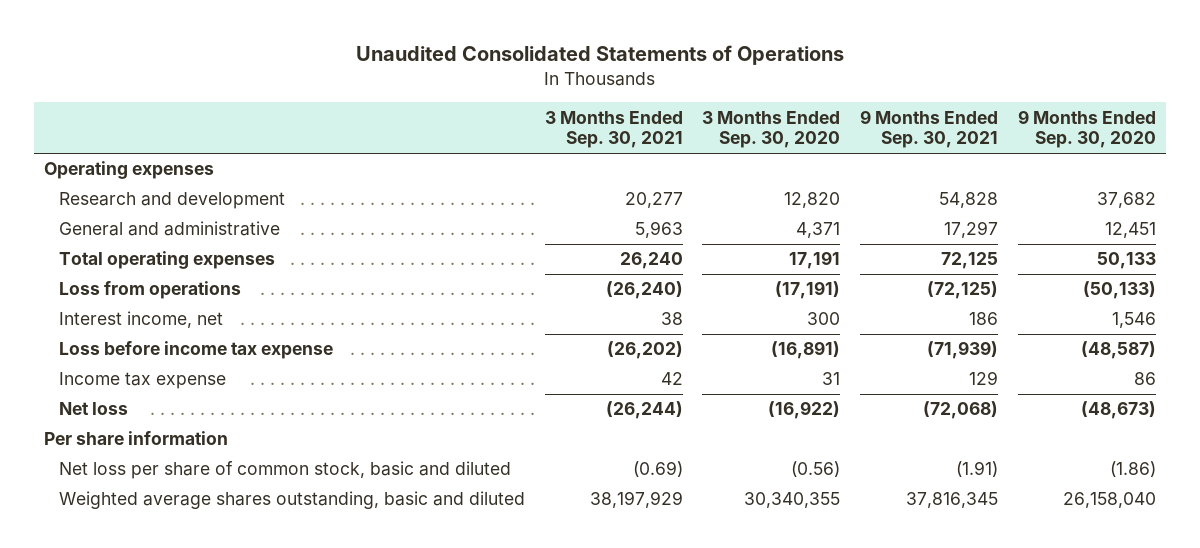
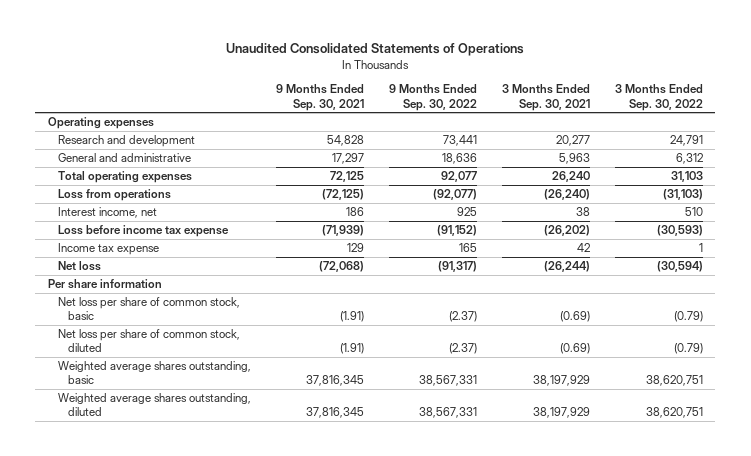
- | 3 Months Ended Sep. 30, 2021 | 3 Months Ended Sep. 30, 2020 | 9 Months Ended Sep. 30, 2021 | 9 Months Ended Sep. 30, 2020
+ | 9 Months Ended Sep. 30, 2021 | 9 Months Ended Sep. 30, 2022 | 3 Months Ended Sep. 30, 2021 | 3 Months Ended Sep. 30, 2022
- Net loss per share of common stock, basic and diluted | (0.69) | (0.56) | (1.91) | (1.86)
- Weighted average shares outstanding, basic and diluted | 38,197,929 | 30,340,355 | 37,816,345 | 26,158,040
+ Net loss per share of common stock, basic | (1.91) | (2.37) | (0.69) | (0.79)
+ Net loss per share of common stock, diluted | (1.91) | (2.37) | (0.69) | (0.79)
+ Weighted average shares outstanding, basic | 37,816,345 | 38,567,331 | 38,197,929 | 38,620,751
+ Weighted average shares outstanding, diluted | 37,816,345 | 38,567,331 | 38,197,929 | 38,620,751

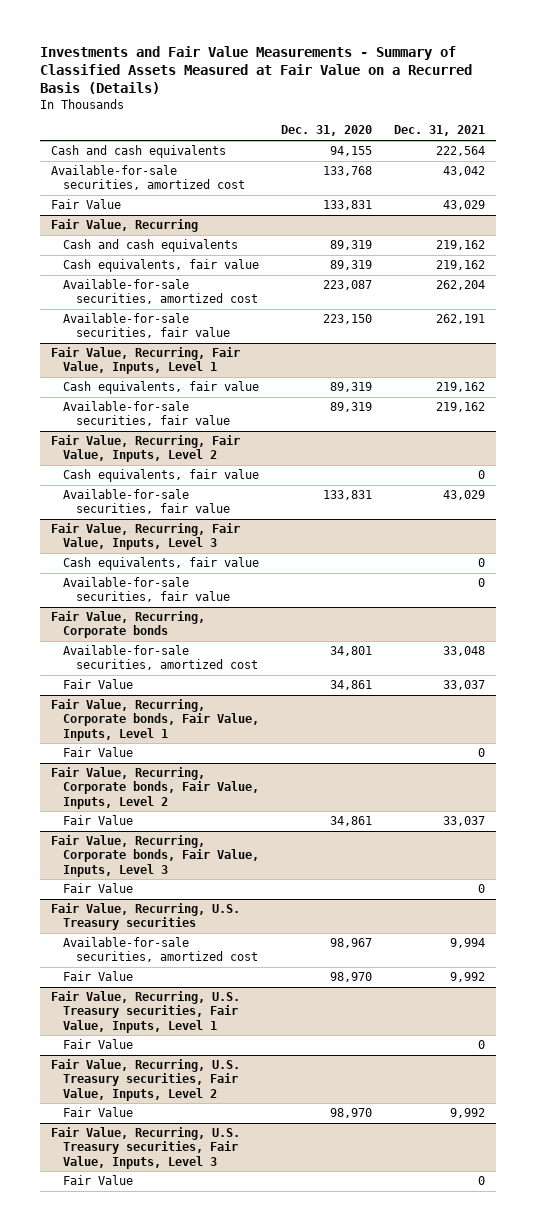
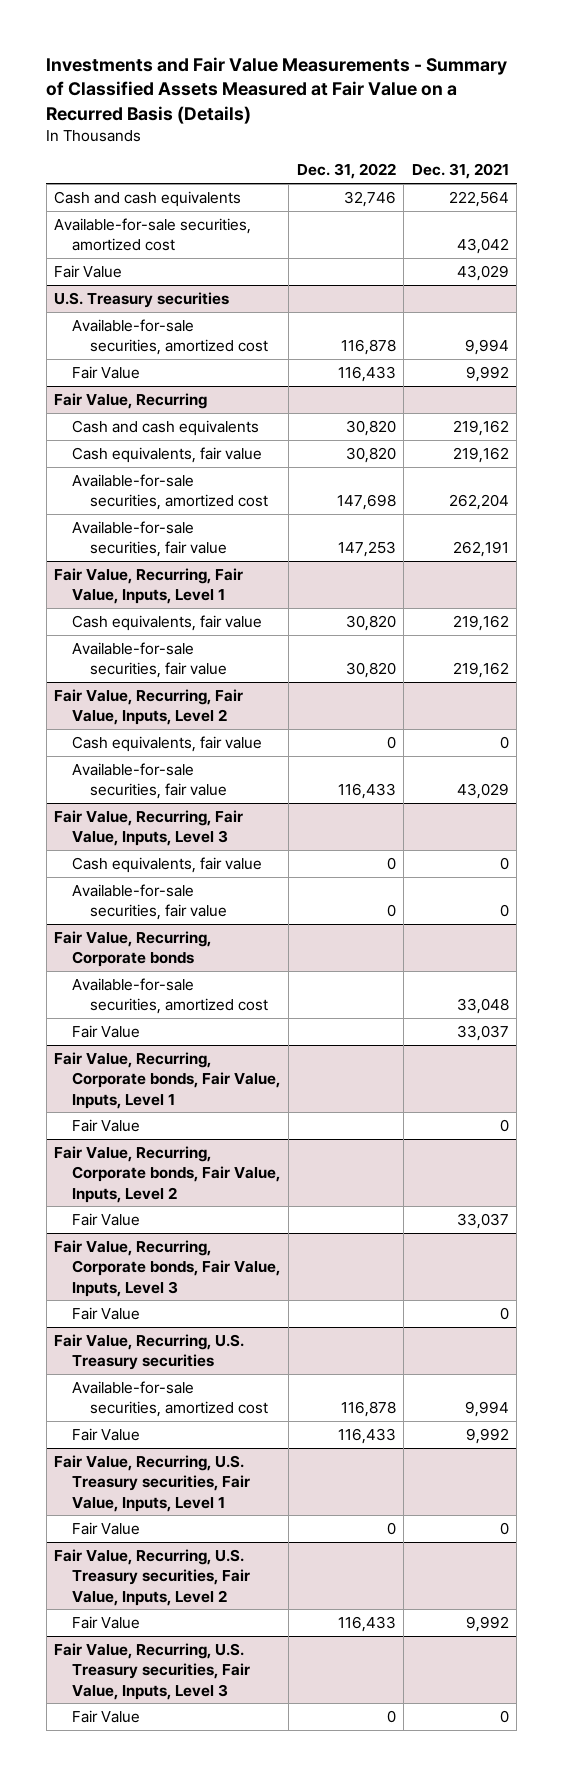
- | Dec. 31, 2020 | Dec. 31, 2021
+ | Dec. 31, 2022 | Dec. 31, 2021
+ U.S. Treasury securities
+ Available-for-sale securities, amortized cost | 116,878 | 9,994
+ Fair Value | 116,433 | 9,992

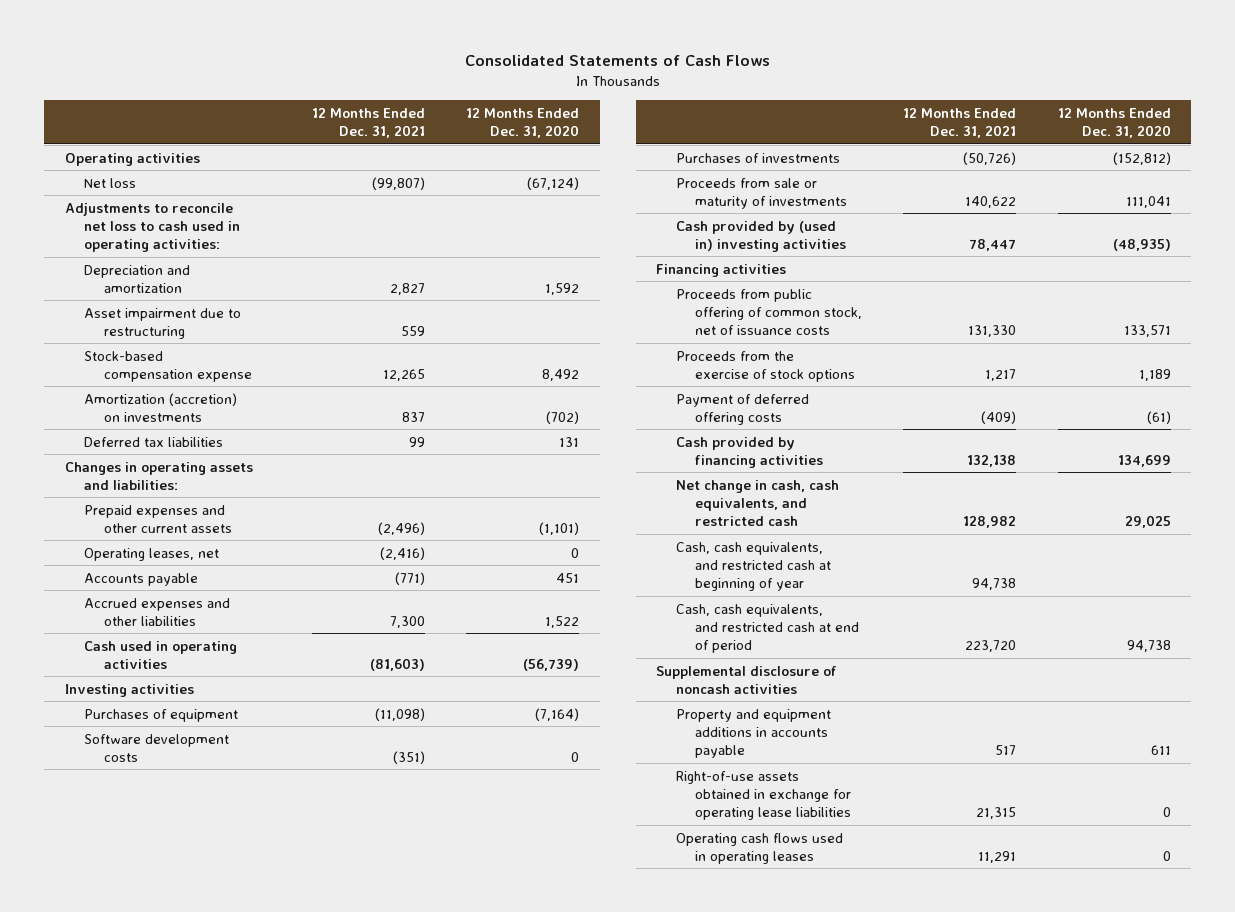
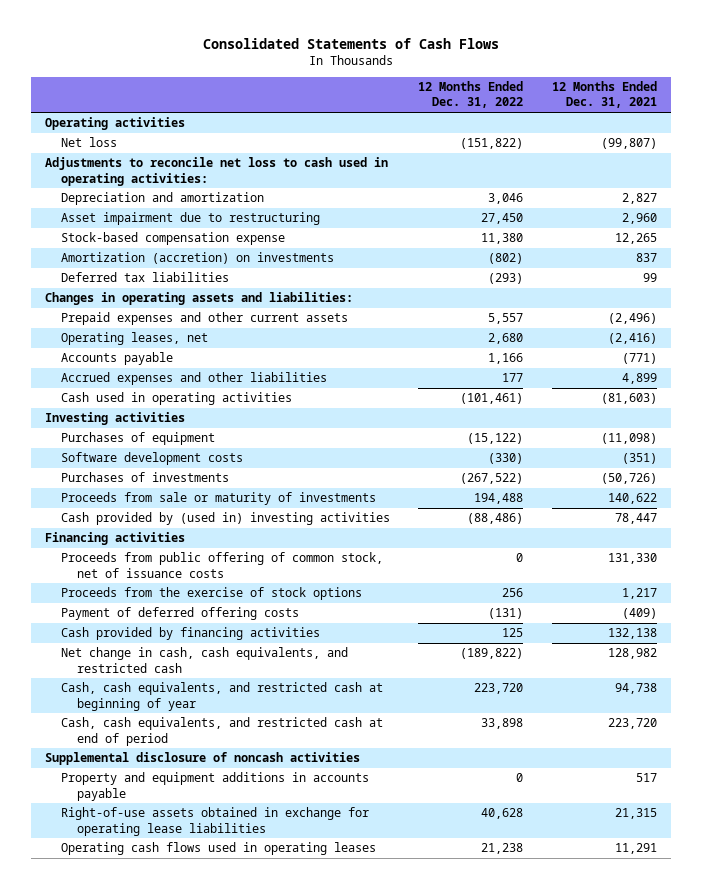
- | 12 Months Ended Dec. 31, 2021 | 12 Months Ended Dec. 31, 2020
+ | 12 Months Ended Dec. 31, 2022 | 12 Months Ended Dec. 31, 2021
- Asset impairment due to restructuring | 559 |
+ Asset impairment due to restructuring | 27,450 | 2,960
- Accrued expenses and other liabilities | 7,300 | 1,522
+ Accrued expenses and other liabilities | 177 | 4,899

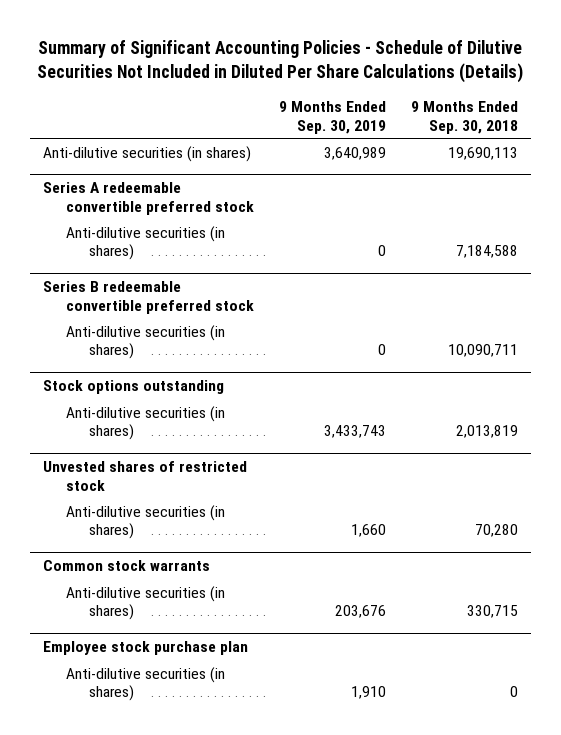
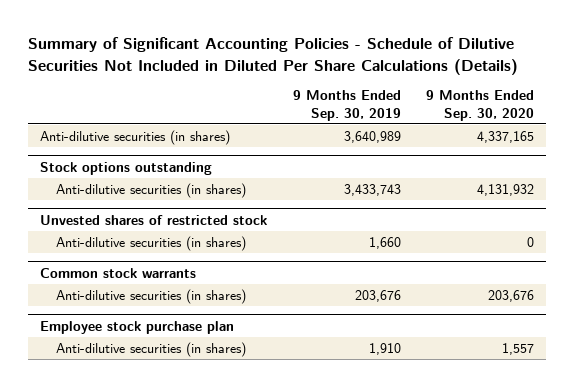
- | 9 Months Ended Sep. 30, 2019 | 9 Months Ended Sep. 30, 2018
+ | 9 Months Ended Sep. 30, 2019 | 9 Months Ended Sep. 30, 2020
- Series A redeemable convertible preferred stock
- Anti-dilutive securities (in shares) | 0 | 7,184,588
- Series B redeemable convertible preferred stock
- Anti-dilutive securities (in shares) | 0 | 10,090,711

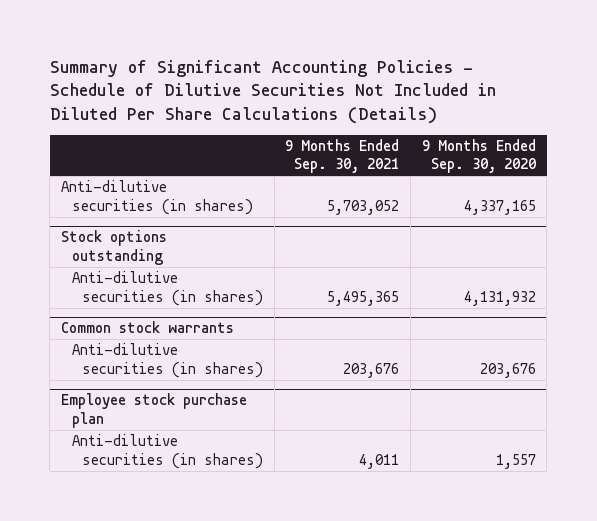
- | 9 Months Ended Sep. 30, 2019 | 9 Months Ended Sep. 30, 2020
+ | 9 Months Ended Sep. 30, 2021 | 9 Months Ended Sep. 30, 2020
- Unvested shares of restricted stock
- Anti-dilutive securities (in shares) | 1,660 | 0

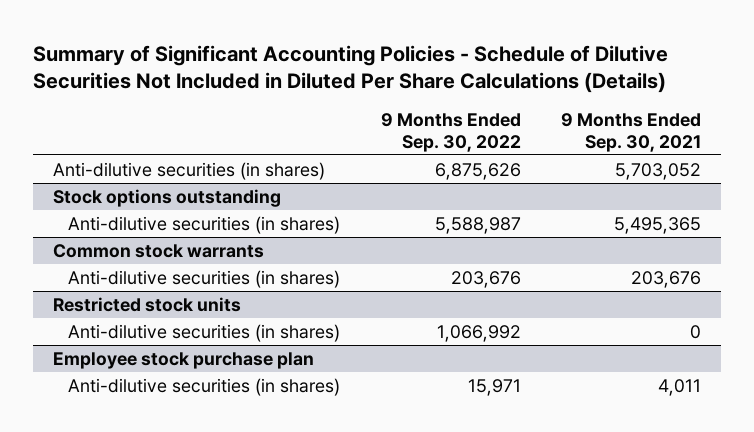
- | 9 Months Ended Sep. 30, 2021 | 9 Months Ended Sep. 30, 2020
+ | 9 Months Ended Sep. 30, 2022 | 9 Months Ended Sep. 30, 2021
+ Restricted stock units
+ Anti-dilutive securities (in shares) | 1,066,992 | 0

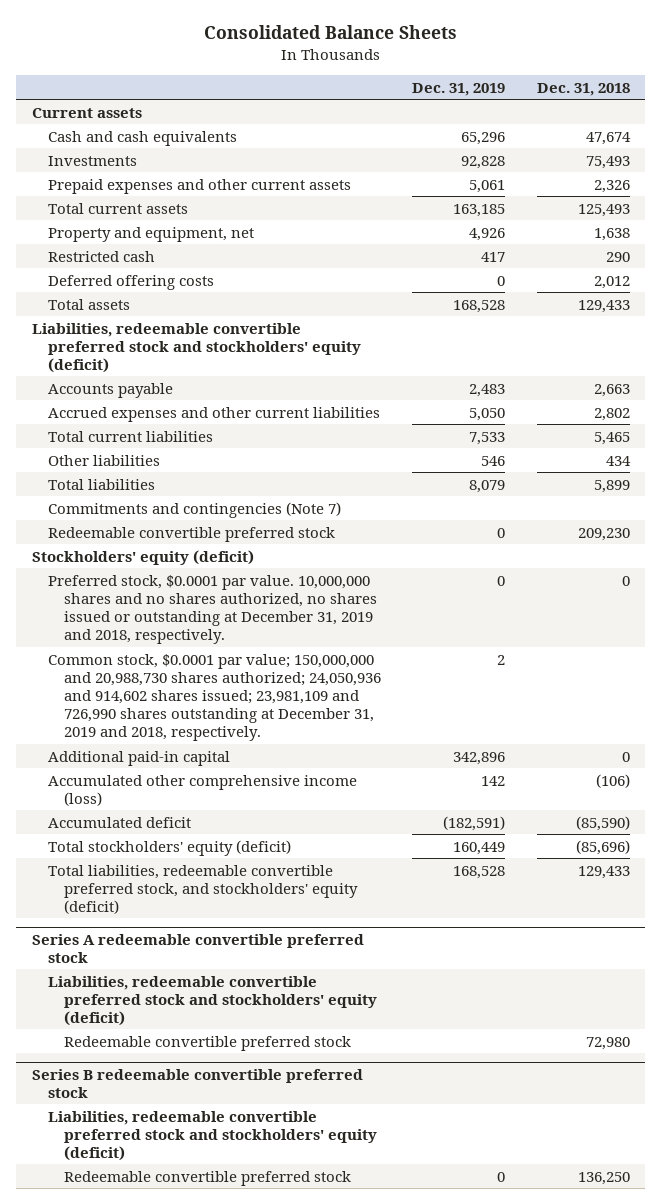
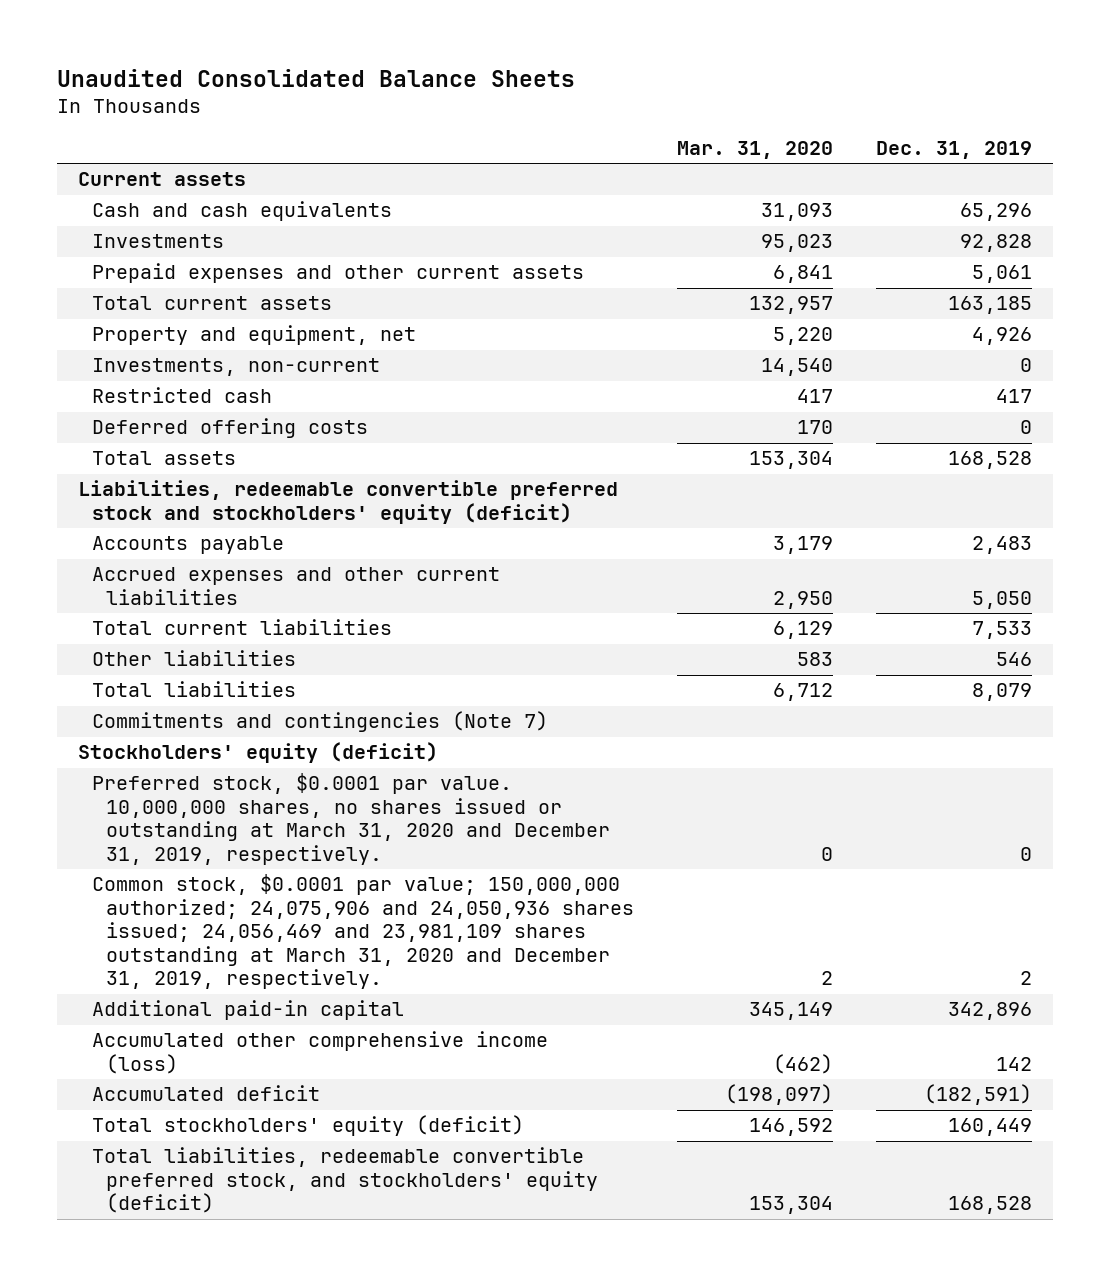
- Consolidated Balance Sheets
+ Unaudited Consolidated Balance Sheets
- | Dec. 31, 2019 | Dec. 31, 2018
+ | Mar. 31, 2020 | Dec. 31, 2019
+ Investments, non-current | 14,540 | 0
- Redeemable convertible preferred stock | 0 | 209,230
- Preferred stock, $0.0001 par value. 10,000,000 shares and no shares authorized, no shares issued or outstanding at December 31, 2019 and 2018, respectively. | 0 | 0
- Common stock, $0.0001 par value; 150,000,000 and 20,988,730 shares authorized; 24,050,936 and 914,602 shares issued; 23,981,109 and 726,990 shares outstanding at December 31, 2019 and 2018, respectively. | 2 |
+ Preferred stock, $0.0001 par value. 10,000,000 shares, no shares issued or outstanding at March 31, 2020 and December 31, 2019, respectively. | 0 | 0
+ Common stock, $0.0001 par value; 150,000,000 authorized; 24,075,906 and 24,050,936 shares issued; 24,056,469 and 23,981,109 shares outstanding at March 31, 2020 and December 31, 2019, respectively. | 2 | 2
- Series A redeemable convertible preferred stock
- Liabilities, redeemable convertible preferred stock and stockholders' equity (deficit)
- Redeemable convertible preferred stock | | 72,980
- Series B redeemable convertible preferred stock
- Liabilities, redeemable convertible preferred stock and stockholders' equity (deficit)
- Redeemable convertible preferred stock | 0 | 136,250

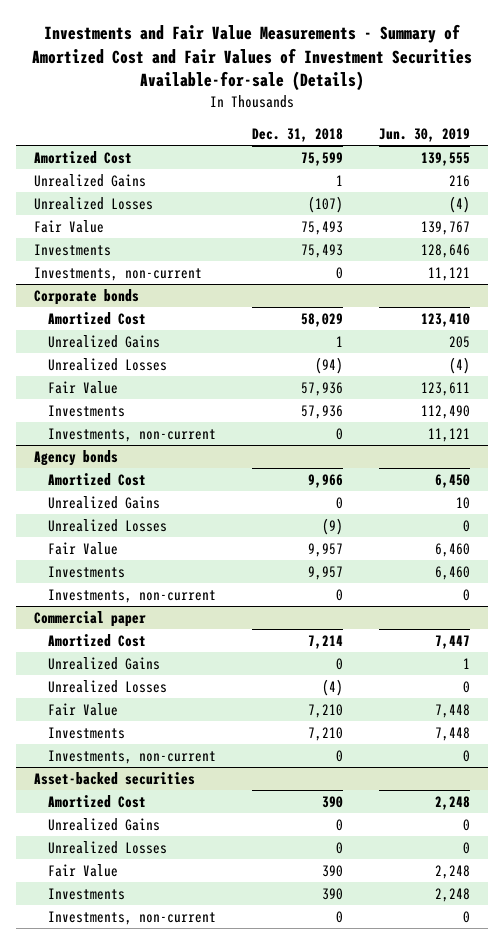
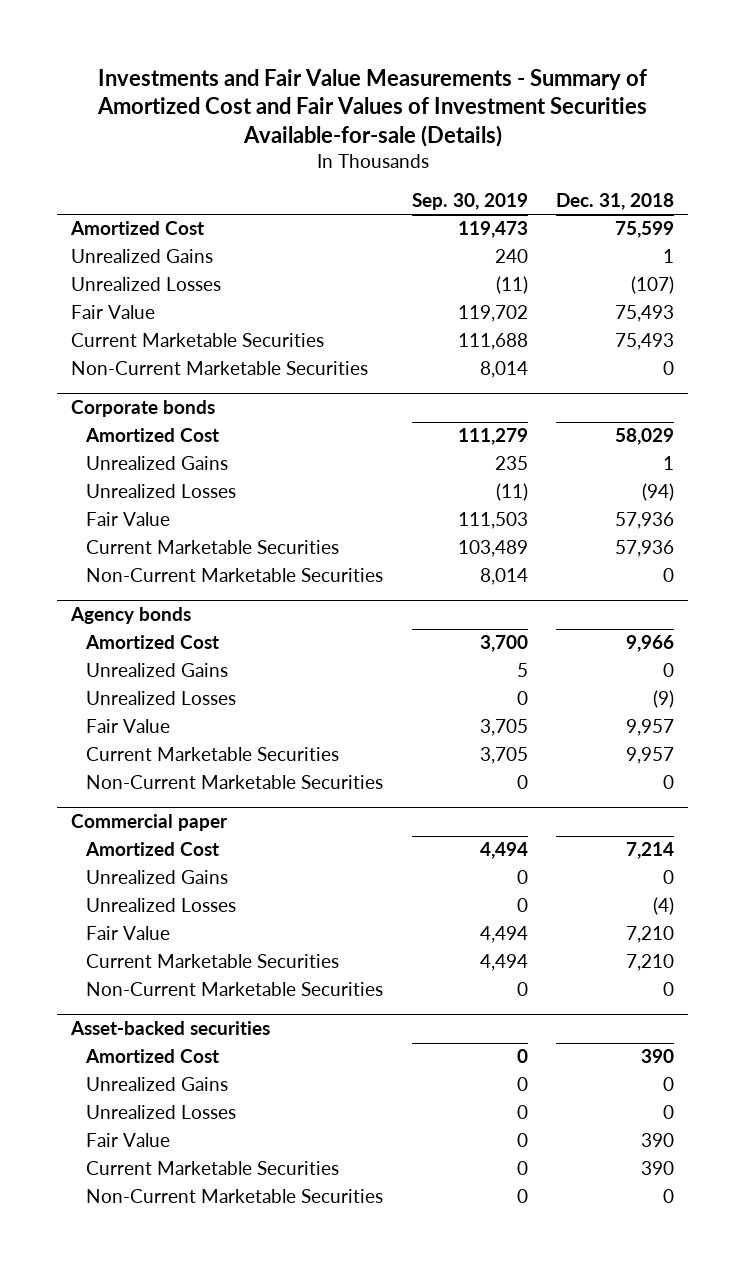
- | Dec. 31, 2018 | Jun. 30, 2019
+ | Sep. 30, 2019 | Dec. 31, 2018
- Investments | 75,493 | 128,646
- Investments, non-current | 0 | 11,121
+ Current Marketable Securities | 111,688 | 75,493
+ Non-Current Marketable Securities | 8,014 | 0
@ Corporate bonds
- Investments | 57,936 | 112,490
- Investments, non-current | 0 | 11,121
+ Current Marketable Securities | 103,489 | 57,936
+ Non-Current Marketable Securities | 8,014 | 0
@ Agency bonds
- Investments | 9,957 | 6,460
- Investments, non-current | 0 | 0
+ Current Marketable Securities | 3,705 | 9,957
+ Non-Current Marketable Securities | 0 | 0
@ Commercial paper
- Investments | 7,210 | 7,448
- Investments, non-current | 0 | 0
+ Current Marketable Securities | 4,494 | 7,210
+ Non-Current Marketable Securities | 0 | 0
@ Asset-backed securities
- Investments | 390 | 2,248
- Investments, non-current | 0 | 0
+ Current Marketable Securities | 0 | 390
+ Non-Current Marketable Securities | 0 | 0

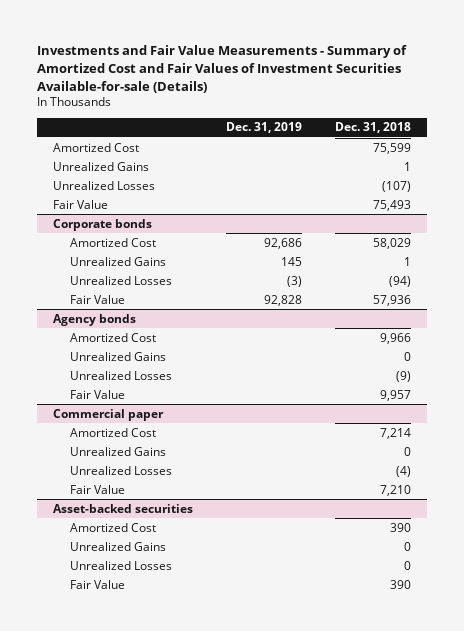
- | Sep. 30, 2019 | Dec. 31, 2018
+ | Dec. 31, 2019 | Dec. 31, 2018
- Current Marketable Securities | 111,688 | 75,493
- Non-Current Marketable Securities | 8,014 | 0
@ Corporate bonds
- Current Marketable Securities | 103,489 | 57,936
- Non-Current Marketable Securities | 8,014 | 0
@ Agency bonds
- Current Marketable Securities | 3,705 | 9,957
- Non-Current Marketable Securities | 0 | 0
@ Commercial paper
- Current Marketable Securities | 4,494 | 7,210
- Non-Current Marketable Securities | 0 | 0
@ Asset-backed securities
- Current Marketable Securities | 0 | 390
- Non-Current Marketable Securities | 0 | 0

